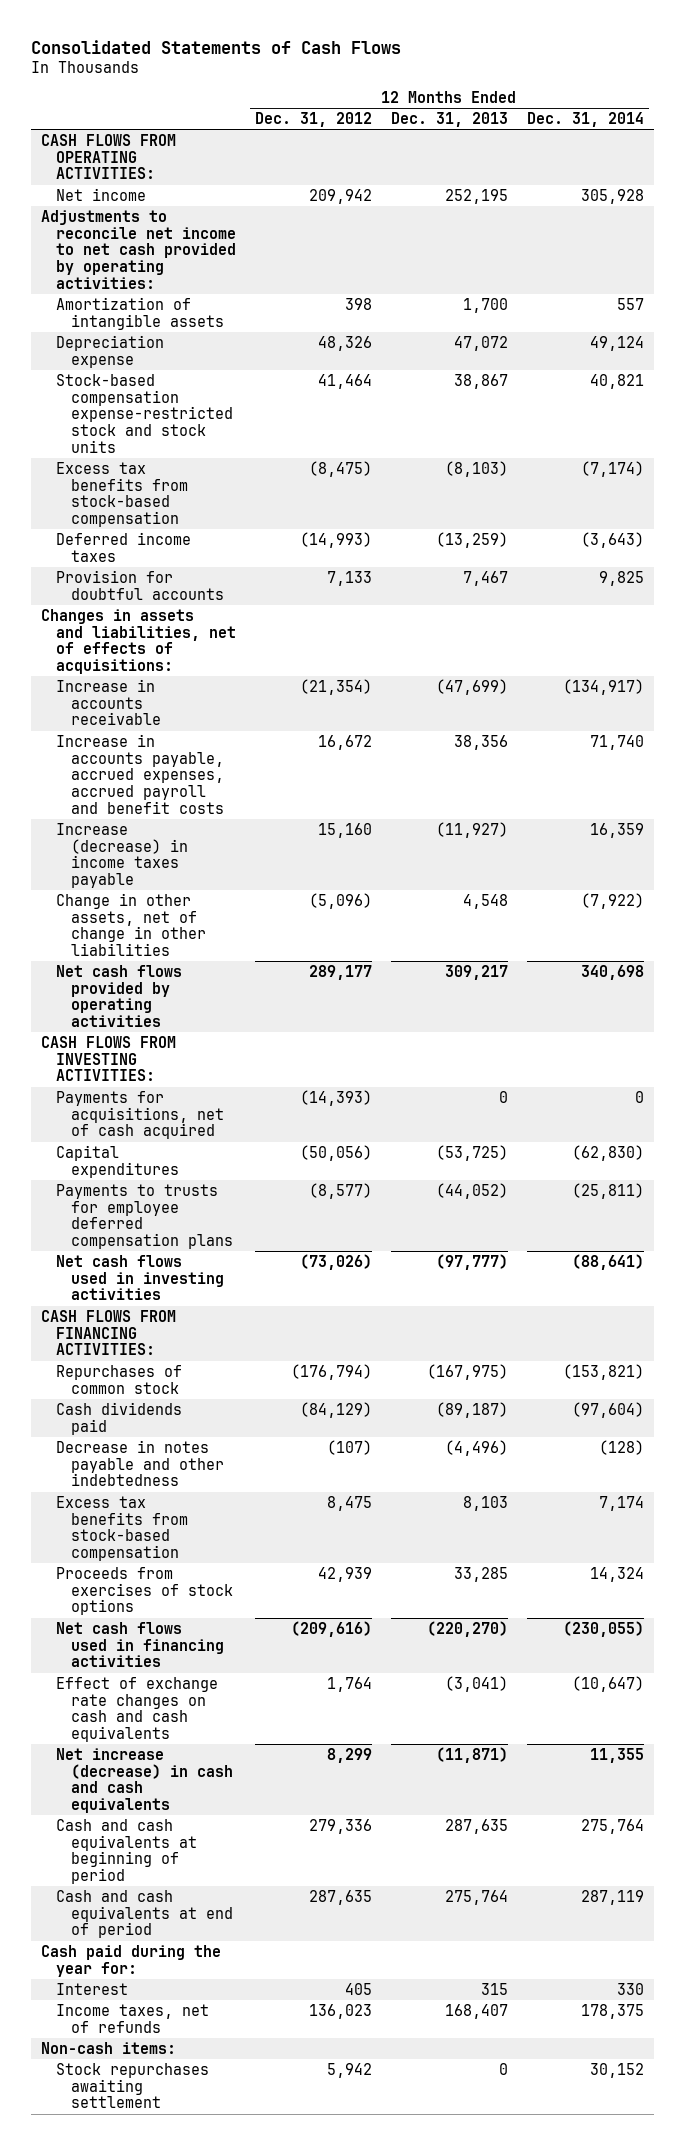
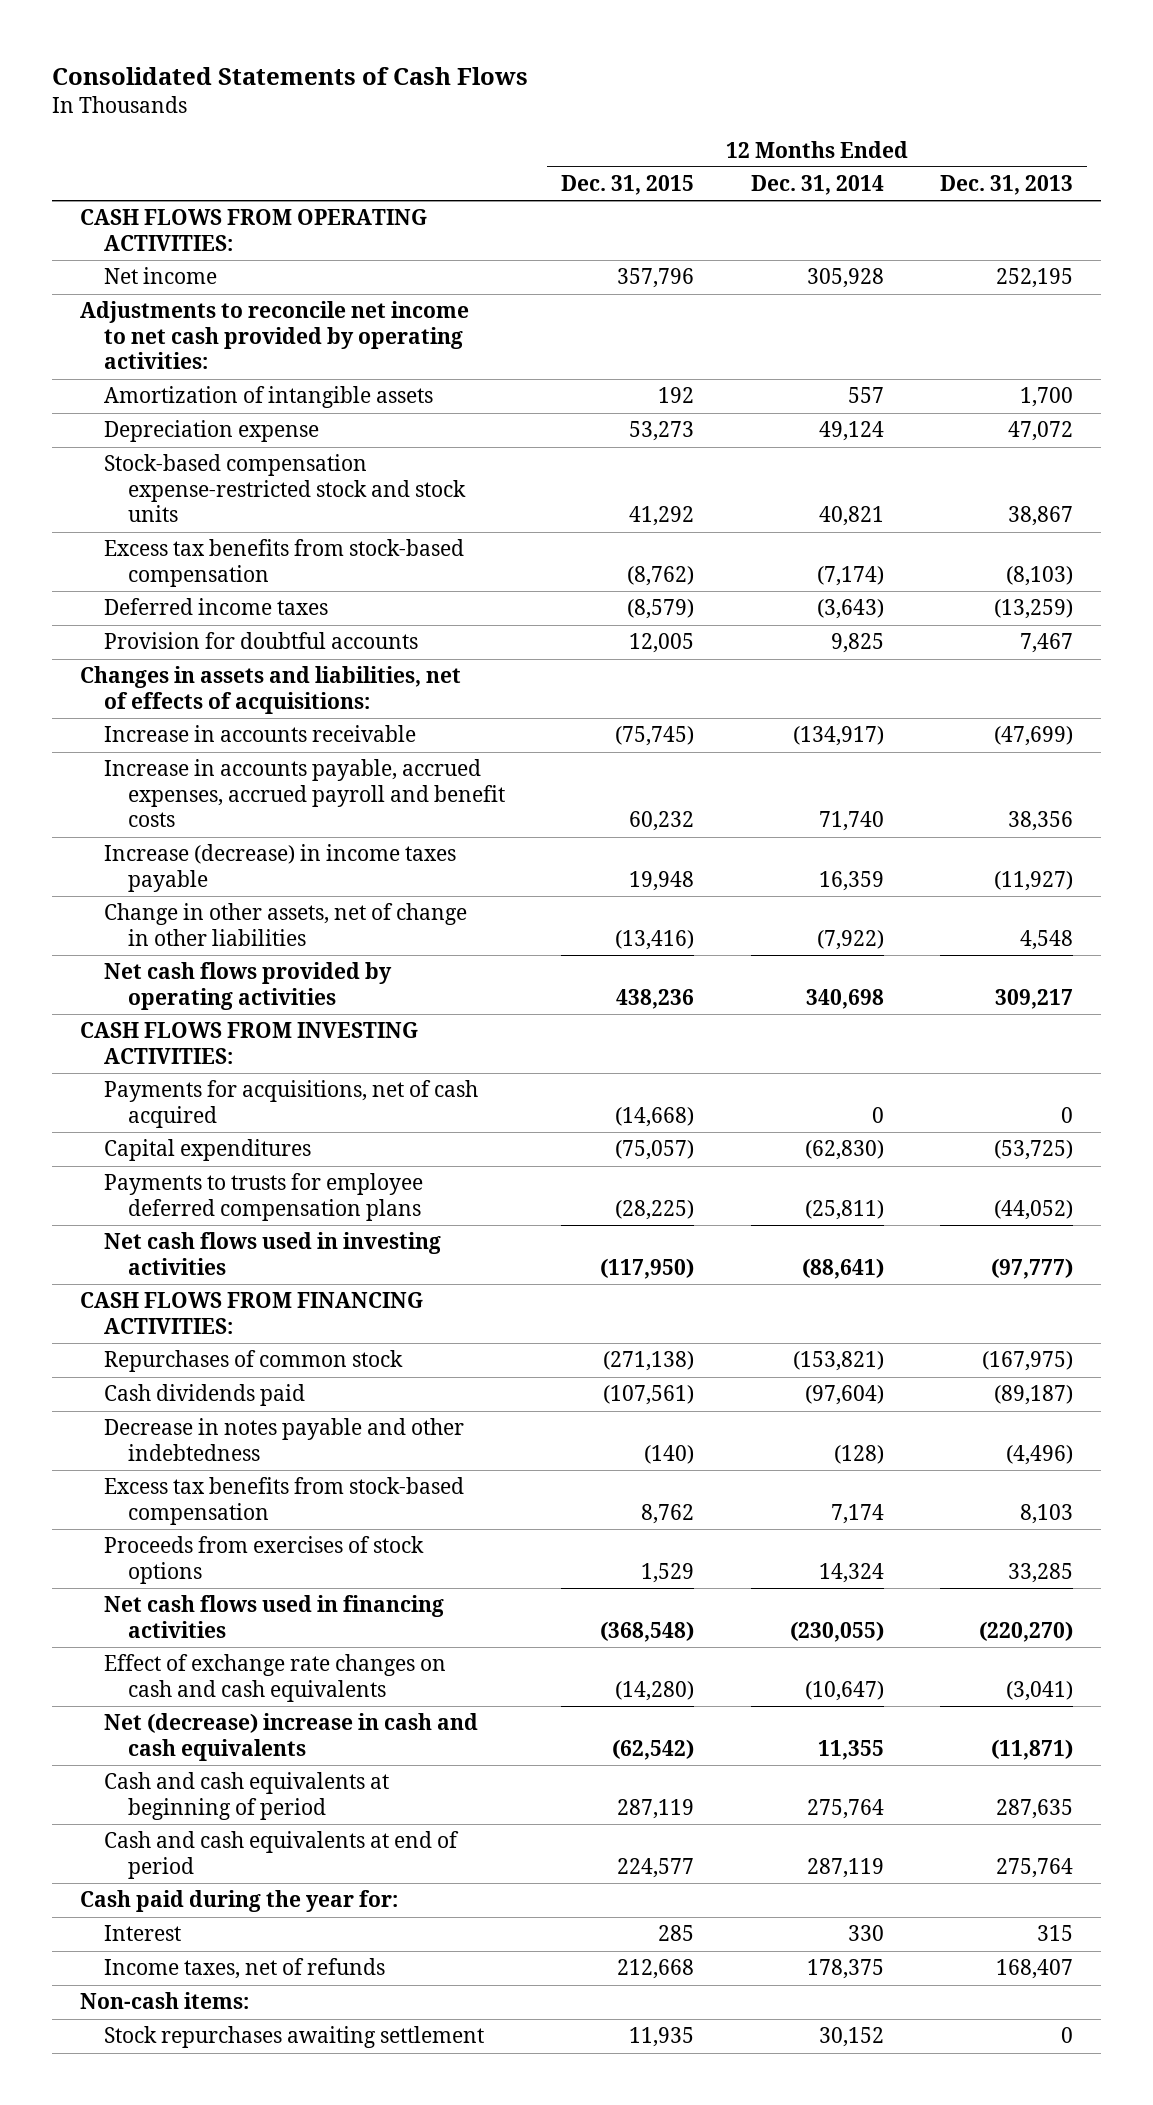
- | 12 Months Ended Dec. 31, 2012 | 12 Months Ended Dec. 31, 2013 | 12 Months Ended Dec. 31, 2014
+ | 12 Months Ended Dec. 31, 2015 | 12 Months Ended Dec. 31, 2014 | 12 Months Ended Dec. 31, 2013
- Net increase (decrease) in cash and cash equivalents | 8,299 | (11,871) | 11,355
+ Net (decrease) increase in cash and cash equivalents | (62,542) | 11,355 | (11,871)

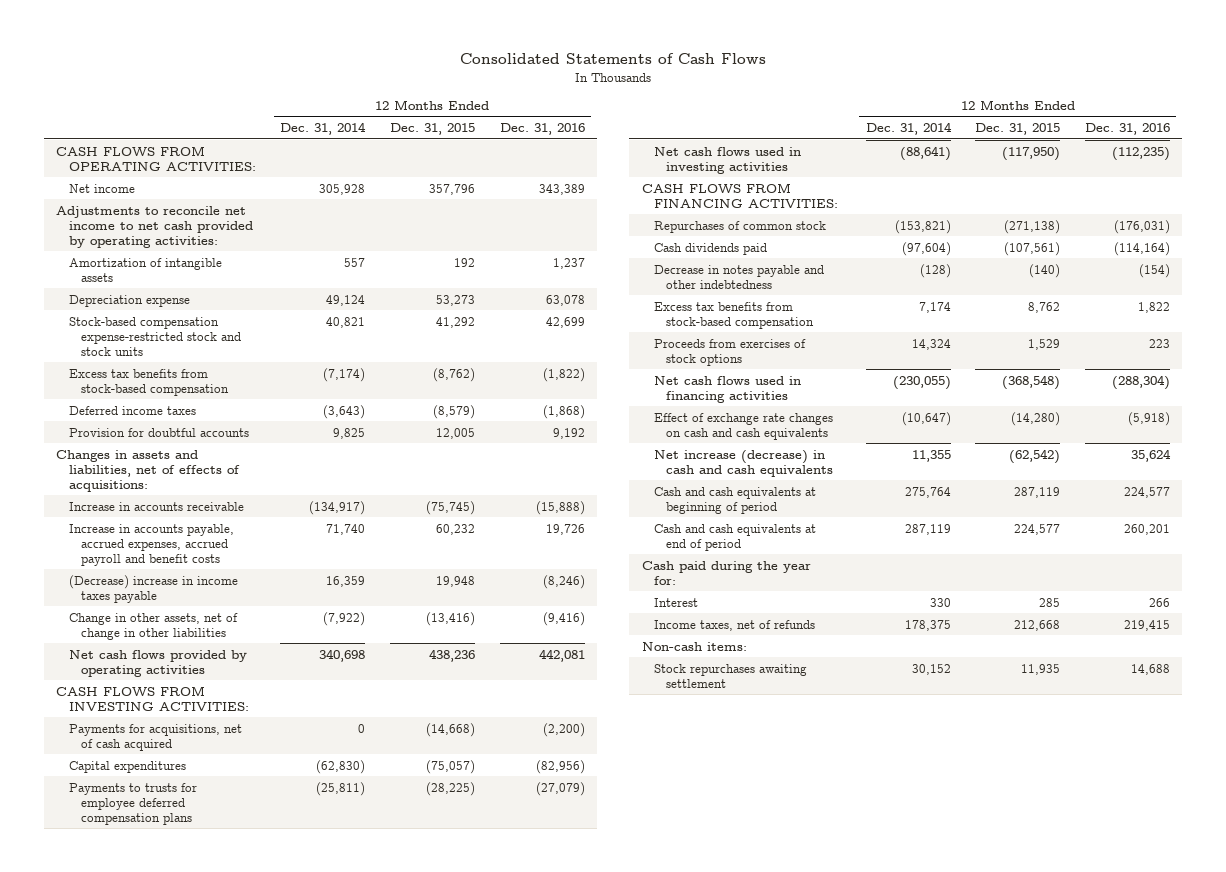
- | 12 Months Ended Dec. 31, 2015 | 12 Months Ended Dec. 31, 2014 | 12 Months Ended Dec. 31, 2013
+ | 12 Months Ended Dec. 31, 2014 | 12 Months Ended Dec. 31, 2015 | 12 Months Ended Dec. 31, 2016
- Increase (decrease) in income taxes payable | 19,948 | 16,359 | (11,927)
+ (Decrease) increase in income taxes payable | 16,359 | 19,948 | (8,246)
- Net (decrease) increase in cash and cash equivalents | (62,542) | 11,355 | (11,871)
+ Net increase (decrease) in cash and cash equivalents | 11,355 | (62,542) | 35,624

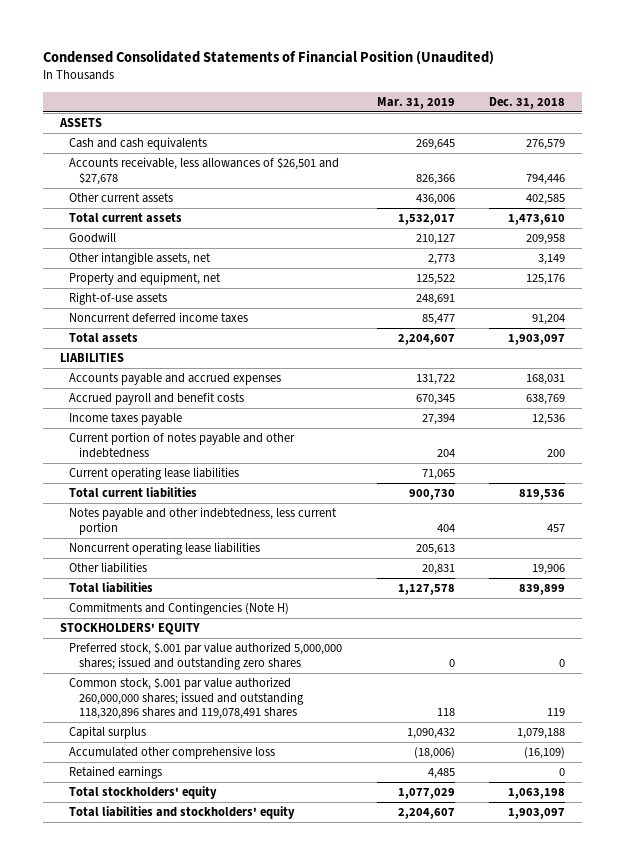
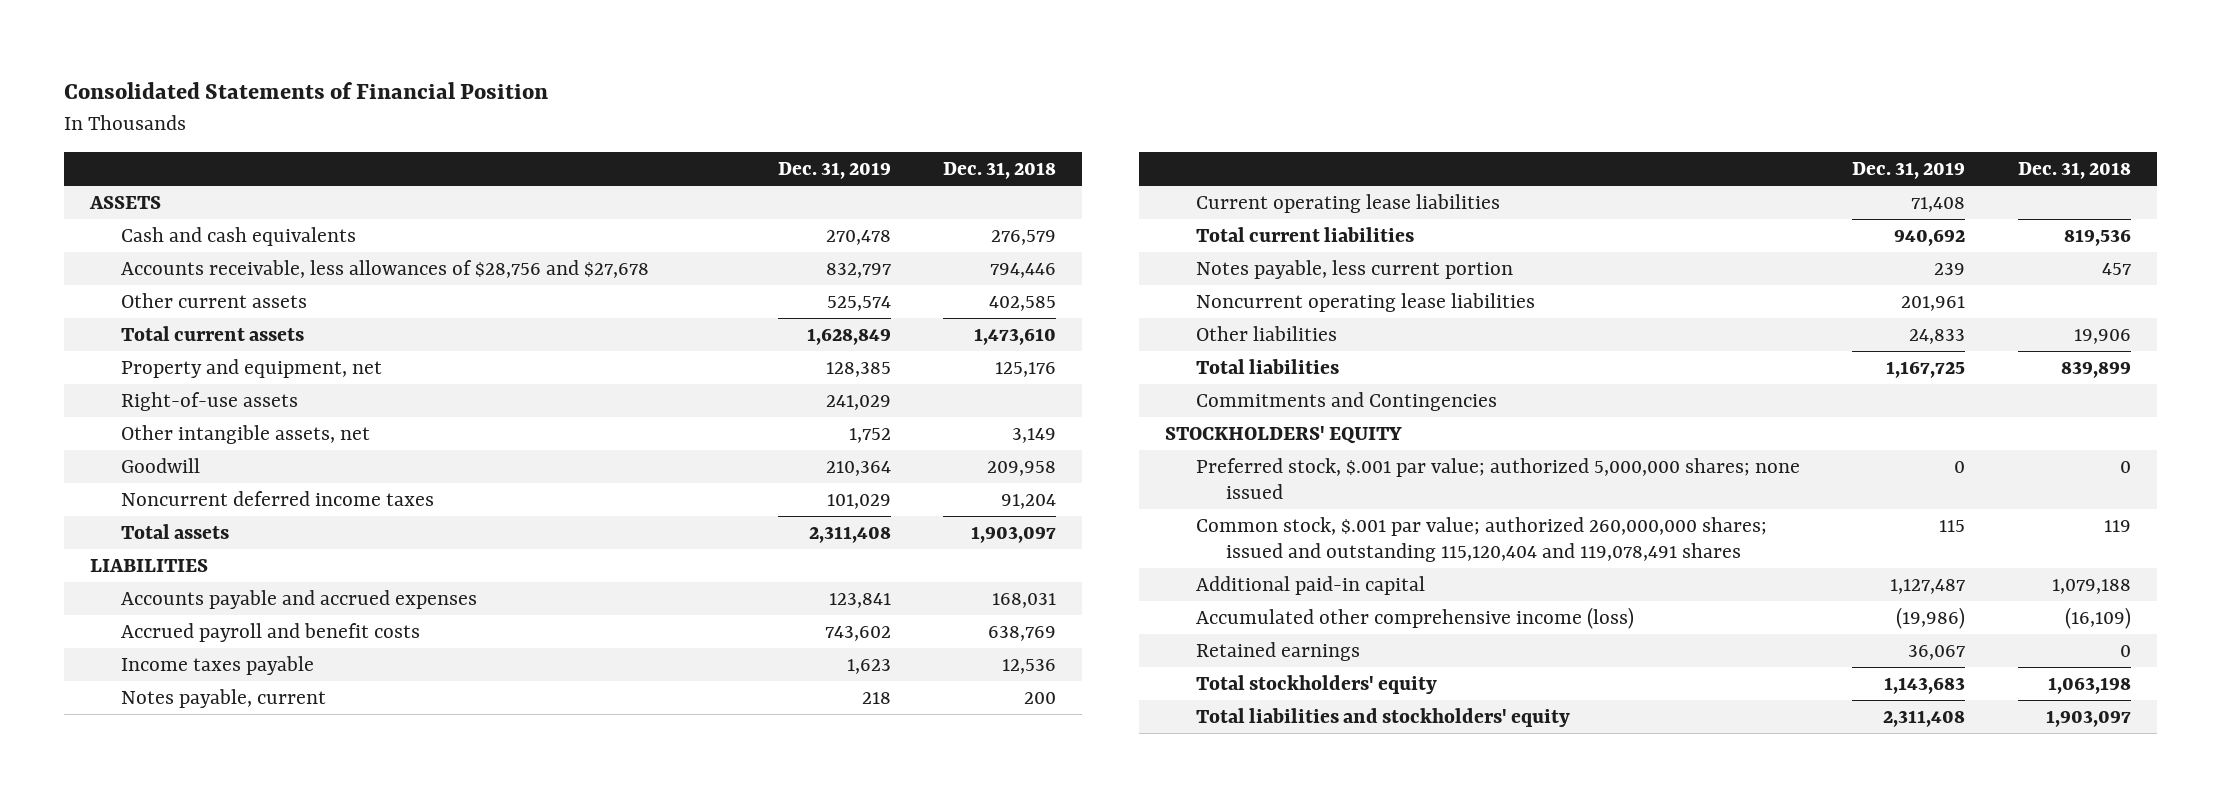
- Condensed Consolidated Statements of Financial Position (Unaudited)
+ Consolidated Statements of Financial Position
- | Mar. 31, 2019 | Dec. 31, 2018
+ | Dec. 31, 2019 | Dec. 31, 2018
- Accounts receivable, less allowances of $26,501 and $27,678 | 826,366 | 794,446
+ Accounts receivable, less allowances of $28,756 and $27,678 | 832,797 | 794,446
moved down: Other intangible assets, net | 1,752 | 3,149
moved down: Goodwill | 210,364 | 209,958
- Current portion of notes payable and other indebtedness | 204 | 200
+ Notes payable, current | 218 | 200
- Notes payable and other indebtedness, less current portion | 404 | 457
+ Notes payable, less current portion | 239 | 457
- Commitments and Contingencies (Note H)
+ Commitments and Contingencies
- Preferred stock, $.001 par value authorized 5,000,000 shares; issued and outstanding zero shares | 0 | 0
- Common stock, $.001 par value authorized 260,000,000 shares; issued and outstanding 118,320,896 shares and 119,078,491 shares | 118 | 119
- Capital surplus | 1,090,432 | 1,079,188
- Accumulated other comprehensive loss | (18,006) | (16,109)
+ Preferred stock, $.001 par value; authorized 5,000,000 shares; none issued | 0 | 0
+ Common stock, $.001 par value; authorized 260,000,000 shares; issued and outstanding 115,120,404 and 119,078,491 shares | 115 | 119
+ Additional paid-in capital | 1,127,487 | 1,079,188
+ Accumulated other comprehensive income (loss) | (19,986) | (16,109)

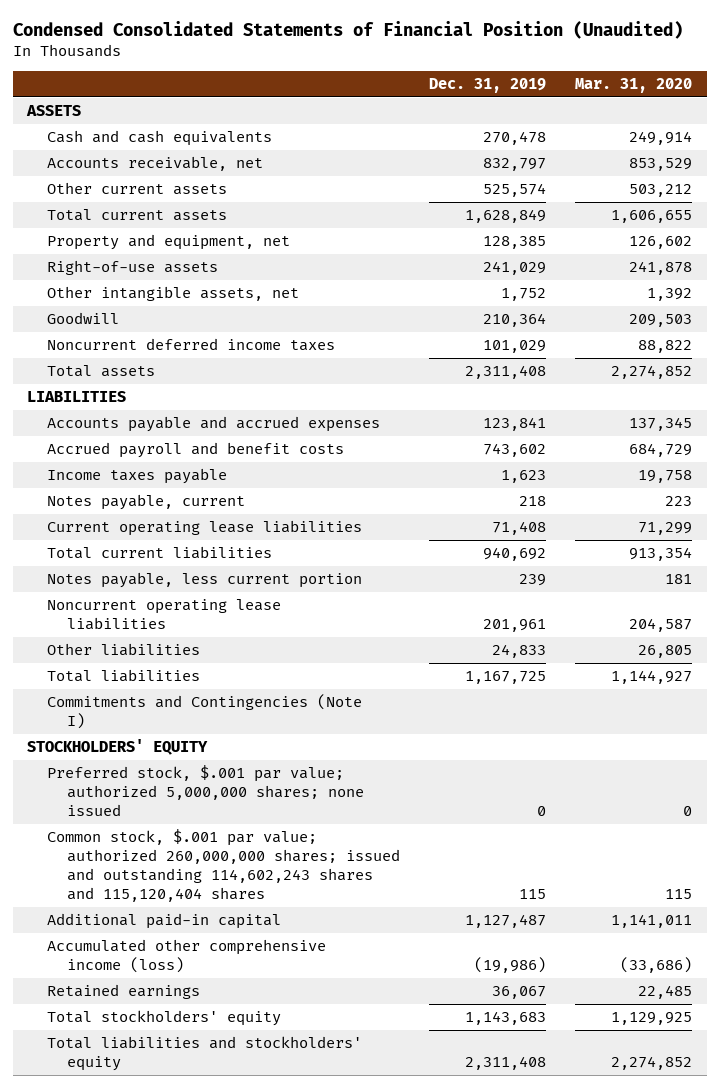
- Consolidated Statements of Financial Position
+ Condensed Consolidated Statements of Financial Position (Unaudited)
- | Dec. 31, 2019 | Dec. 31, 2018
+ | Dec. 31, 2019 | Mar. 31, 2020
- Accounts receivable, less allowances of $28,756 and $27,678 | 832,797 | 794,446
+ Accounts receivable, net | 832,797 | 853,529
- Commitments and Contingencies
+ Commitments and Contingencies (Note I)
- Common stock, $.001 par value; authorized 260,000,000 shares; issued and outstanding 115,120,404 and 119,078,491 shares | 115 | 119
+ Common stock, $.001 par value; authorized 260,000,000 shares; issued and outstanding 114,602,243 shares and 115,120,404 shares | 115 | 115

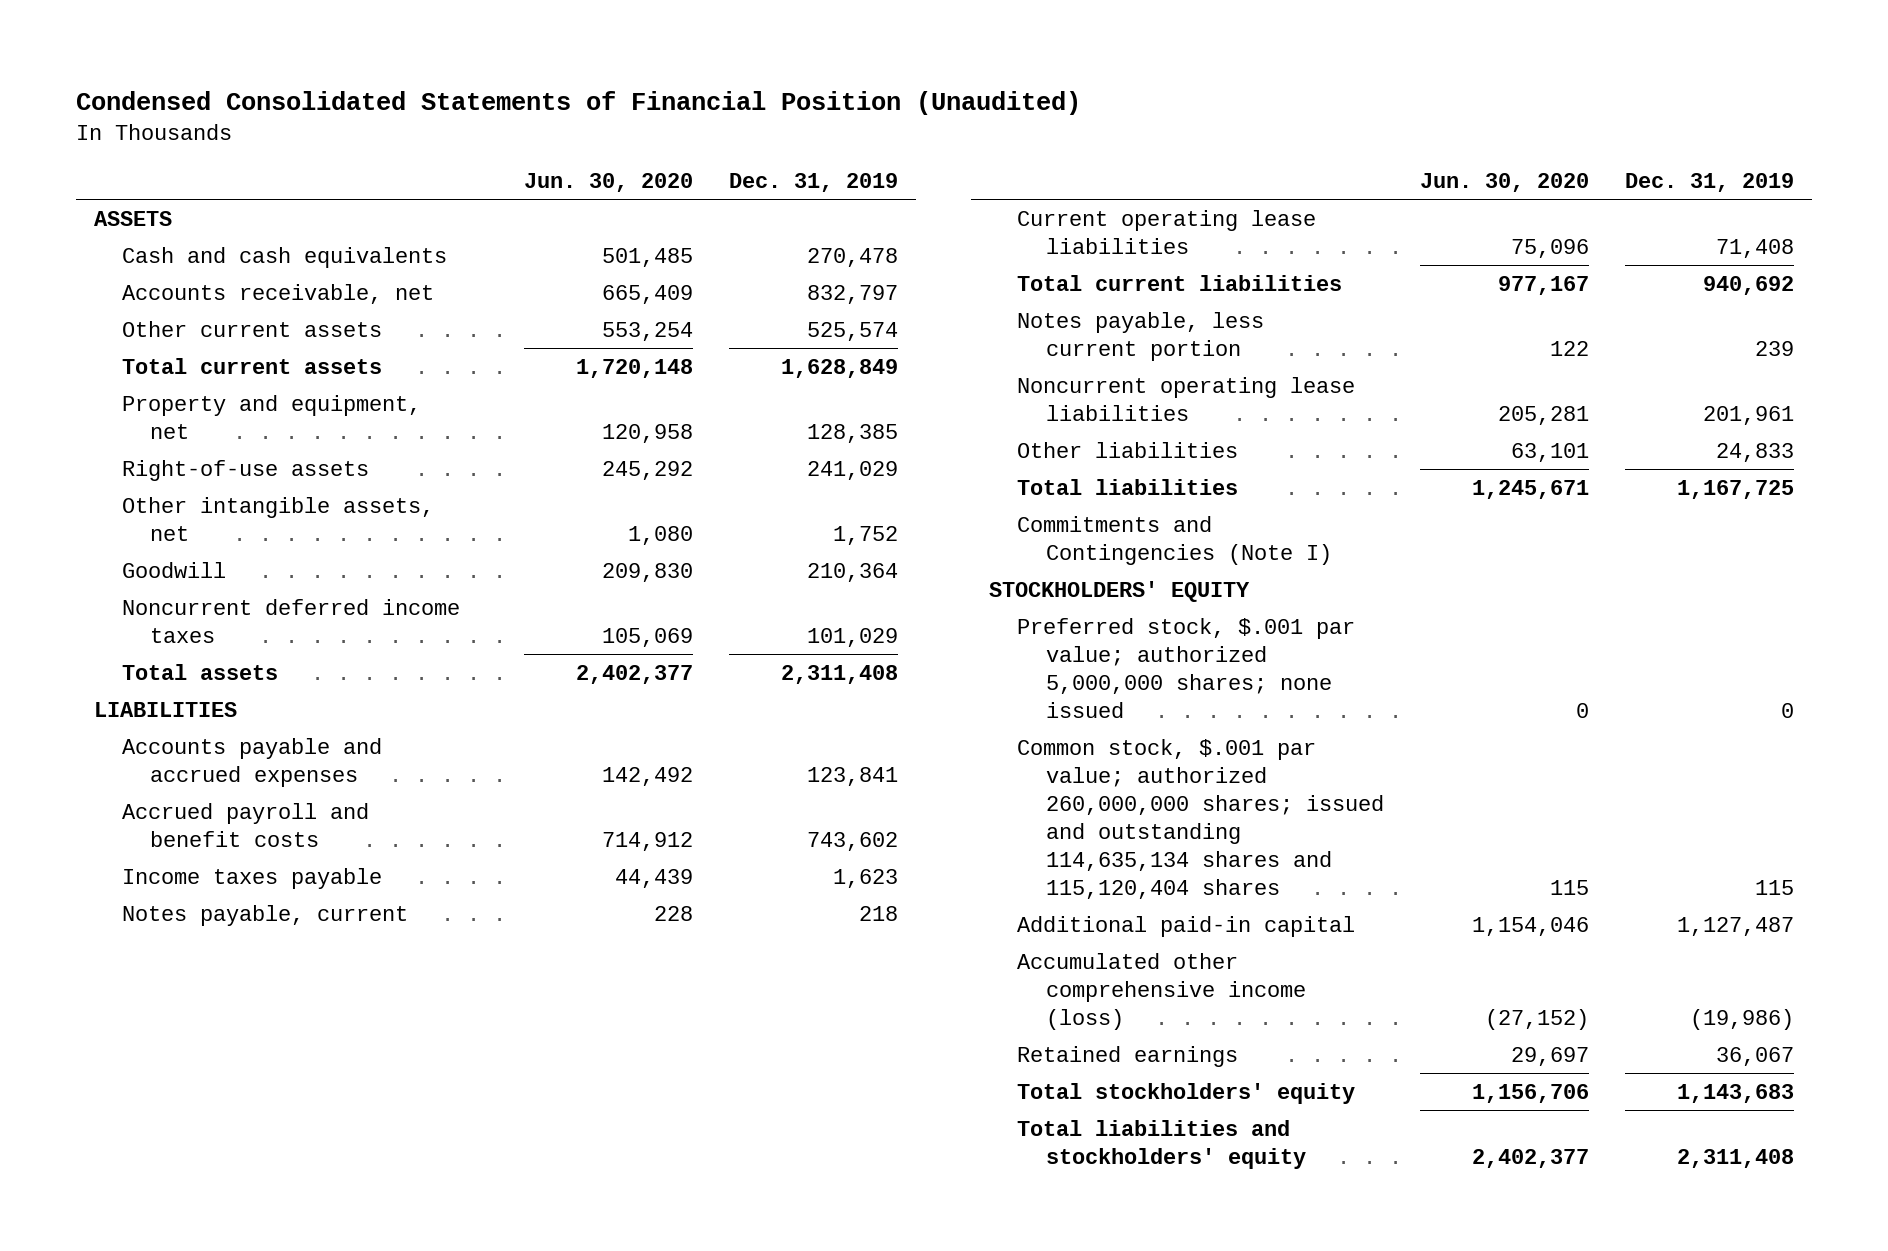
- | Dec. 31, 2019 | Mar. 31, 2020
+ | Jun. 30, 2020 | Dec. 31, 2019
- Common stock, $.001 par value; authorized 260,000,000 shares; issued and outstanding 114,602,243 shares and 115,120,404 shares | 115 | 115
+ Common stock, $.001 par value; authorized 260,000,000 shares; issued and outstanding 114,635,134 shares and 115,120,404 shares | 115 | 115

